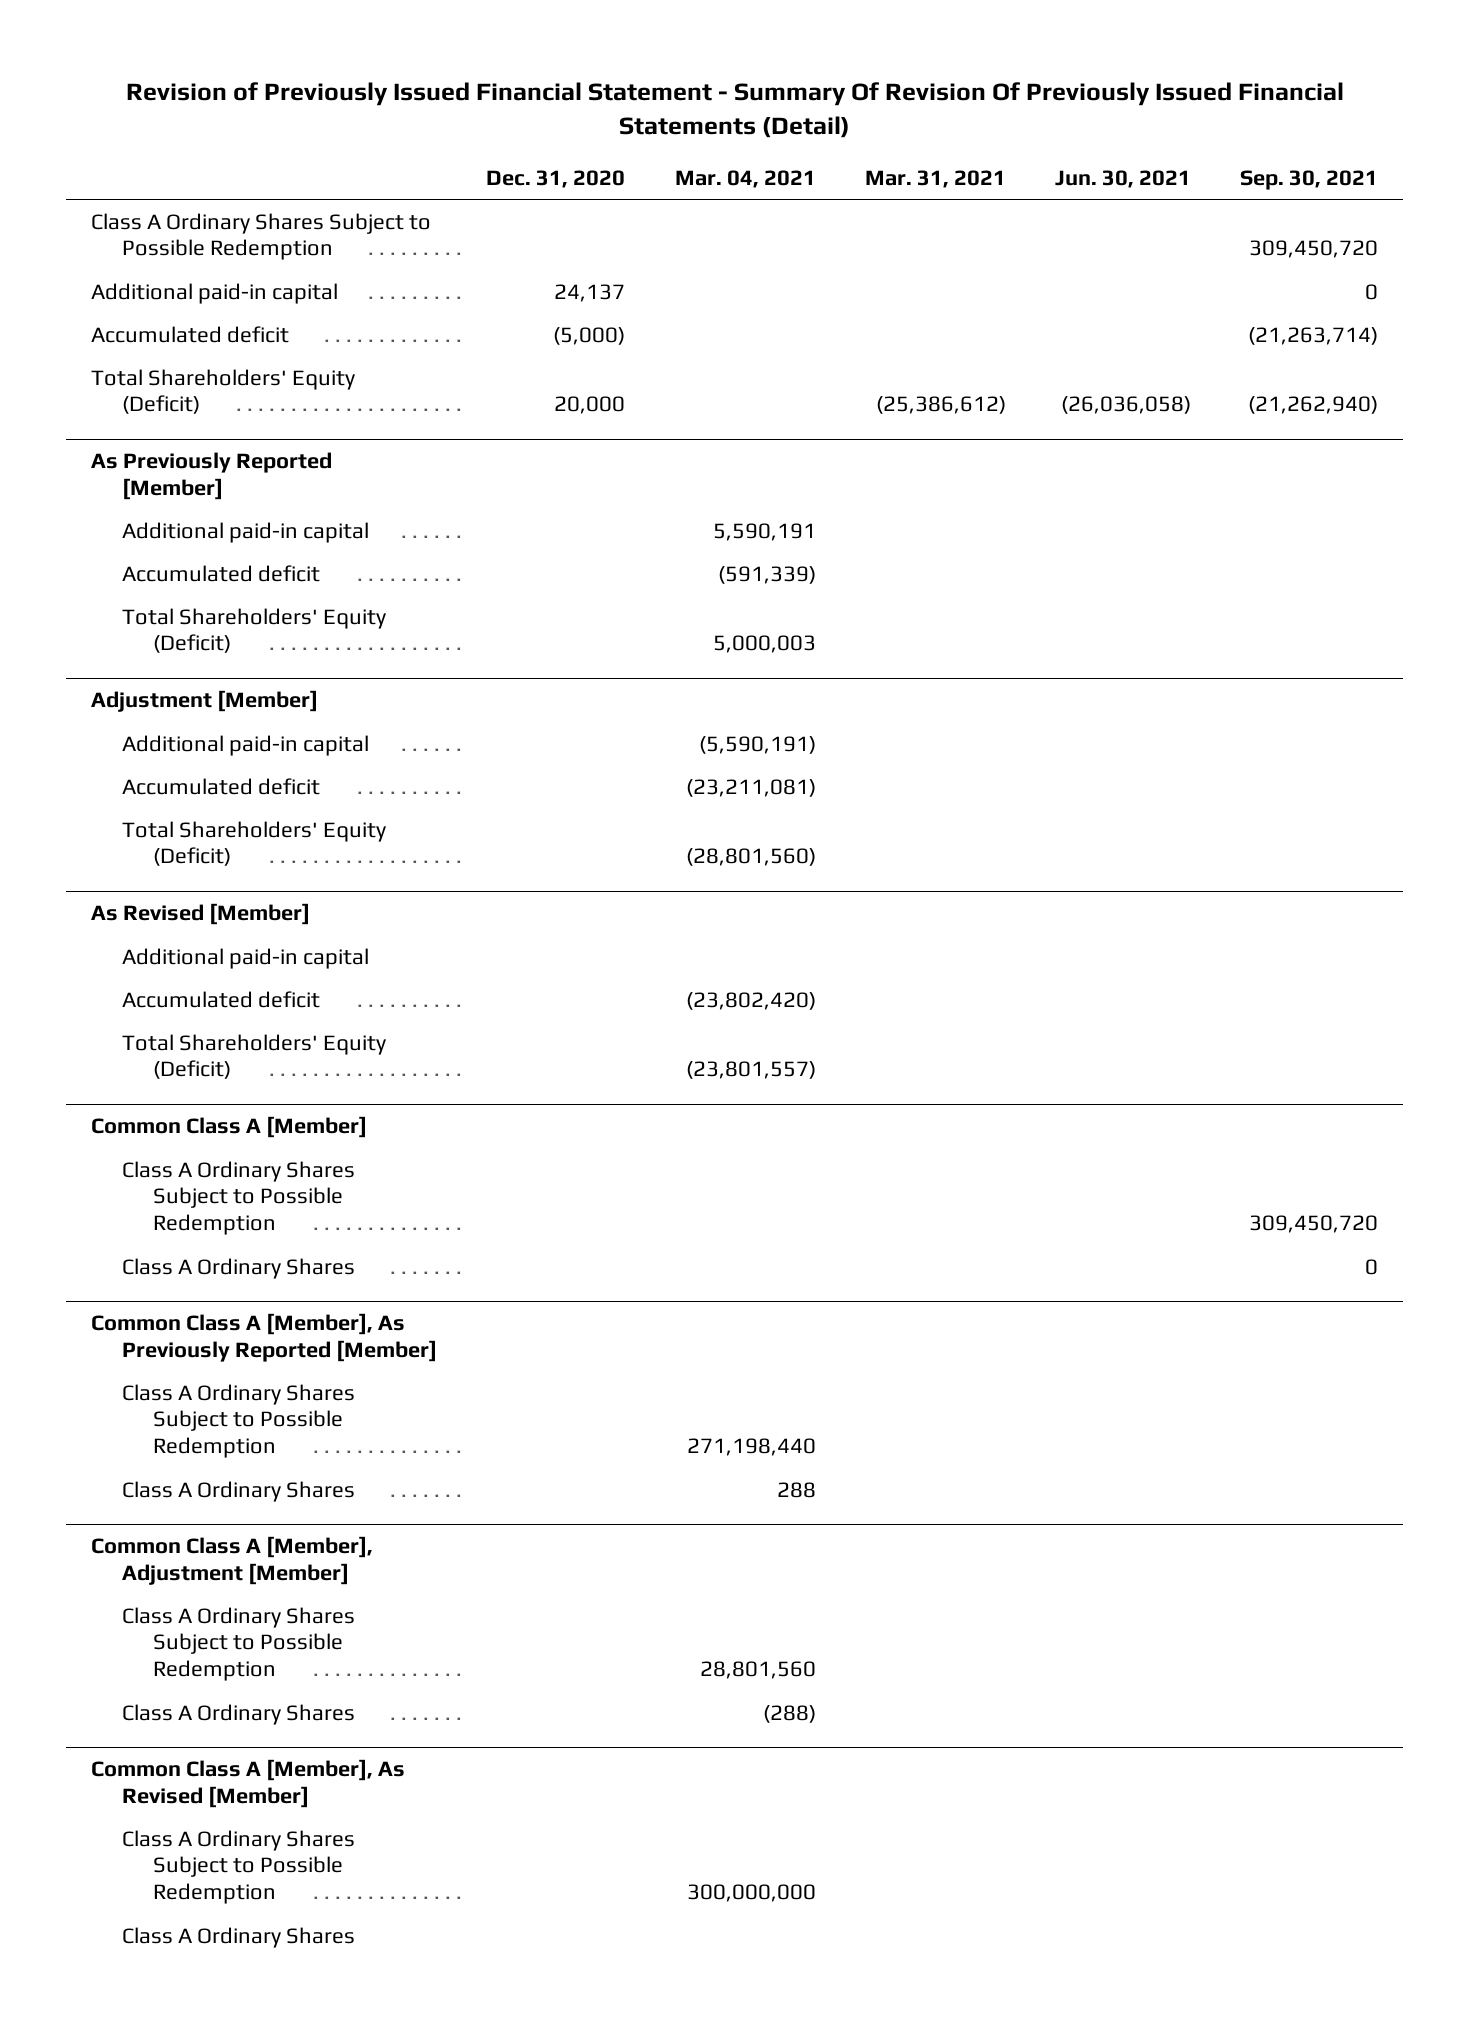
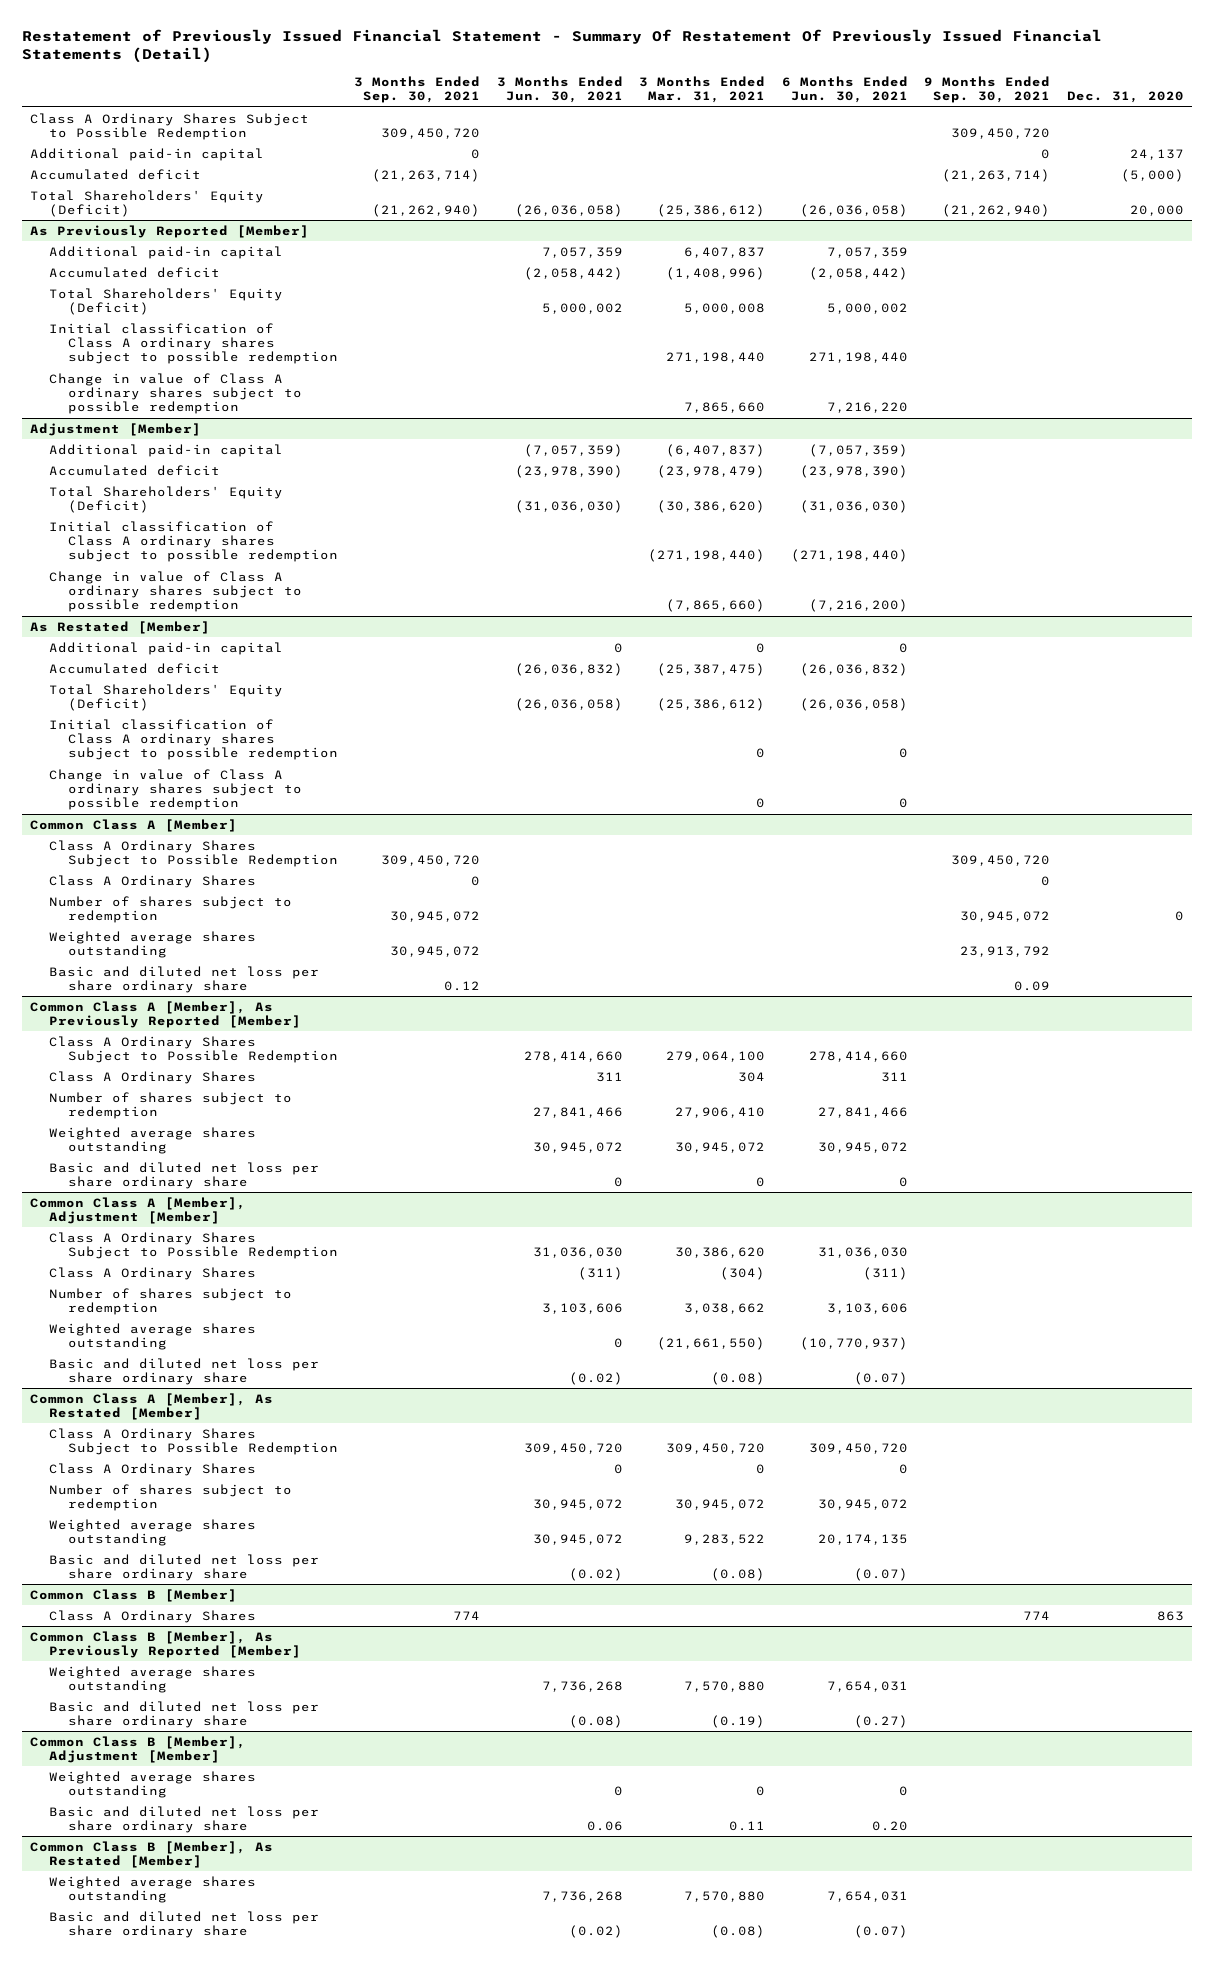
- Revision of Previously Issued Financial Statement - Summary Of Revision Of Previously Issued Financial Statements (Detail)
+ Restatement of Previously Issued Financial Statement - Summary Of Restatement Of Previously Issued Financial Statements (Detail)
- | Dec. 31, 2020 | Mar. 04, 2021 | Mar. 31, 2021 | Jun. 30, 2021 | Sep. 30, 2021
+ | 3 Months Ended Sep. 30, 2021 | 3 Months Ended Jun. 30, 2021 | 3 Months Ended Mar. 31, 2021 | 6 Months Ended Jun. 30, 2021 | 9 Months Ended Sep. 30, 2021 | Dec. 31, 2020
@ As Previously Reported [Member]
+ Initial classification of Class A ordinary shares subject to possible redemption | | | 271,198,440 | 271,198,440 | |
+ Change in value of Class A ordinary shares subject to possible redemption | | | 7,865,660 | 7,216,220 | |
- As Revised [Member]
@ Adjustment [Member]
+ Initial classification of Class A ordinary shares subject to possible redemption | | | (271,198,440) | (271,198,440) | |
+ Change in value of Class A ordinary shares subject to possible redemption | | | (7,865,660) | (7,216,200) | |
+ As Restated [Member]
+ Initial classification of Class A ordinary shares subject to possible redemption | | | 0 | 0 | |
+ Change in value of Class A ordinary shares subject to possible redemption | | | 0 | 0 | |
@ Common Class A [Member]
+ Number of shares subject to redemption | 30,945,072 | | | | 30,945,072 | 0
+ Weighted average shares outstanding | 30,945,072 | | | | 23,913,792 |
+ Basic and diluted net loss per share ordinary share | 0.12 | | | | 0.09 |
@ Common Class A [Member], As Previously Reported [Member]
+ Number of shares subject to redemption | | 27,841,466 | 27,906,410 | 27,841,466 | |
+ Weighted average shares outstanding | | 30,945,072 | 30,945,072 | 30,945,072 | |
+ Basic and diluted net loss per share ordinary share | | 0 | 0 | 0 | |
- Common Class A [Member], As Revised [Member]
@ Common Class A [Member], Adjustment [Member]
+ Number of shares subject to redemption | | 3,103,606 | 3,038,662 | 3,103,606 | |
+ Weighted average shares outstanding | | 0 | (21,661,550) | (10,770,937) | |
+ Basic and diluted net loss per share ordinary share | | (0.02) | (0.08) | (0.07) | |
+ Common Class A [Member], As Restated [Member]
+ Number of shares subject to redemption | | 30,945,072 | 30,945,072 | 30,945,072 | |
+ Weighted average shares outstanding | | 30,945,072 | 9,283,522 | 20,174,135 | |
+ Basic and diluted net loss per share ordinary share | | (0.02) | (0.08) | (0.07) | |
+ Common Class B [Member]
+ Class A Ordinary Shares | 774 | | | | 774 | 863
+ Common Class B [Member], As Previously Reported [Member]
+ Weighted average shares outstanding | | 7,736,268 | 7,570,880 | 7,654,031 | |
+ Basic and diluted net loss per share ordinary share | | (0.08) | (0.19) | (0.27) | |
+ Common Class B [Member], Adjustment [Member]
+ Weighted average shares outstanding | | 0 | 0 | 0 | |
+ Basic and diluted net loss per share ordinary share | | 0.06 | 0.11 | 0.20 | |
+ Common Class B [Member], As Restated [Member]
+ Weighted average shares outstanding | | 7,736,268 | 7,570,880 | 7,654,031 | |
+ Basic and diluted net loss per share ordinary share | | (0.02) | (0.08) | (0.07) | |

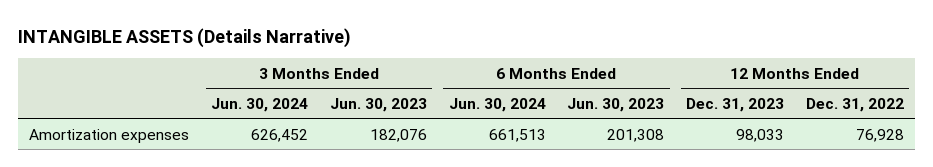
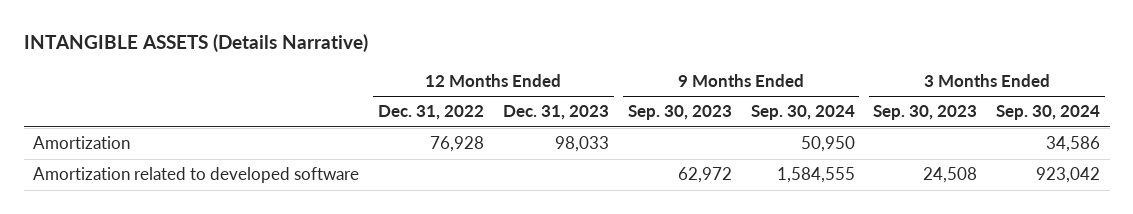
- | 3 Months Ended Jun. 30, 2024 | 3 Months Ended Jun. 30, 2023 | 6 Months Ended Jun. 30, 2024 | 6 Months Ended Jun. 30, 2023 | 12 Months Ended Dec. 31, 2023 | 12 Months Ended Dec. 31, 2022
+ | 12 Months Ended Dec. 31, 2022 | 12 Months Ended Dec. 31, 2023 | 9 Months Ended Sep. 30, 2023 | 9 Months Ended Sep. 30, 2024 | 3 Months Ended Sep. 30, 2023 | 3 Months Ended Sep. 30, 2024
- Amortization expenses | 626,452 | 182,076 | 661,513 | 201,308 | 98,033 | 76,928
+ Amortization | 76,928 | 98,033 | | 50,950 | | 34,586
+ Amortization related to developed software | | | 62,972 | 1,584,555 | 24,508 | 923,042

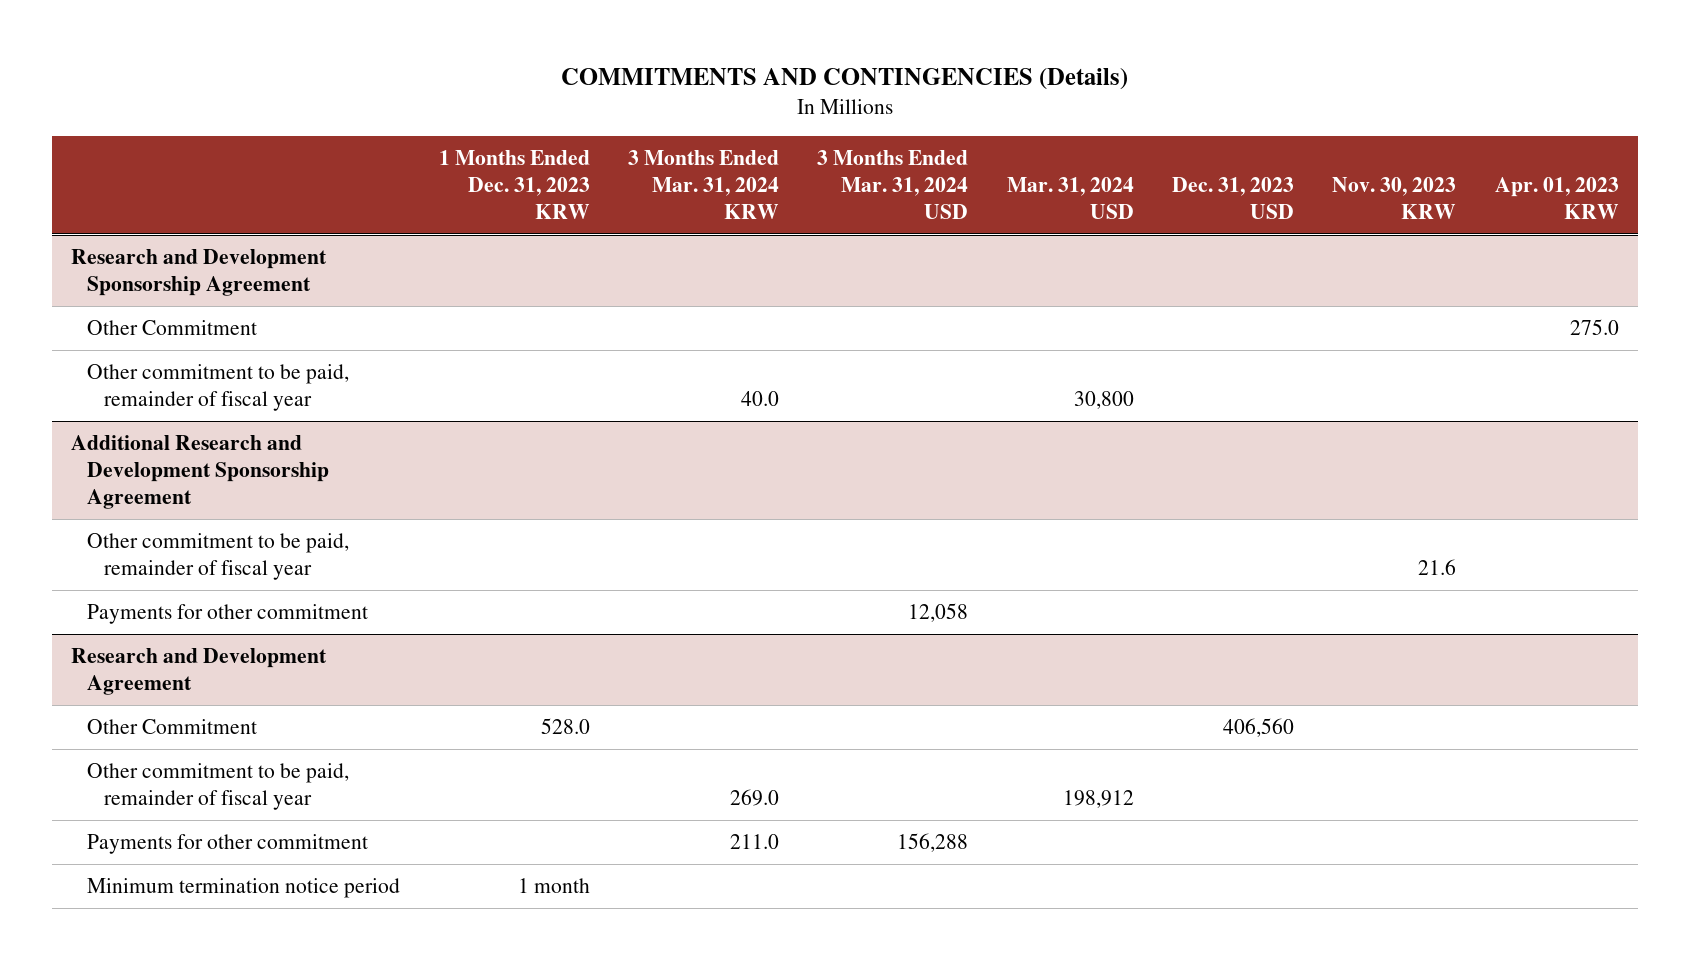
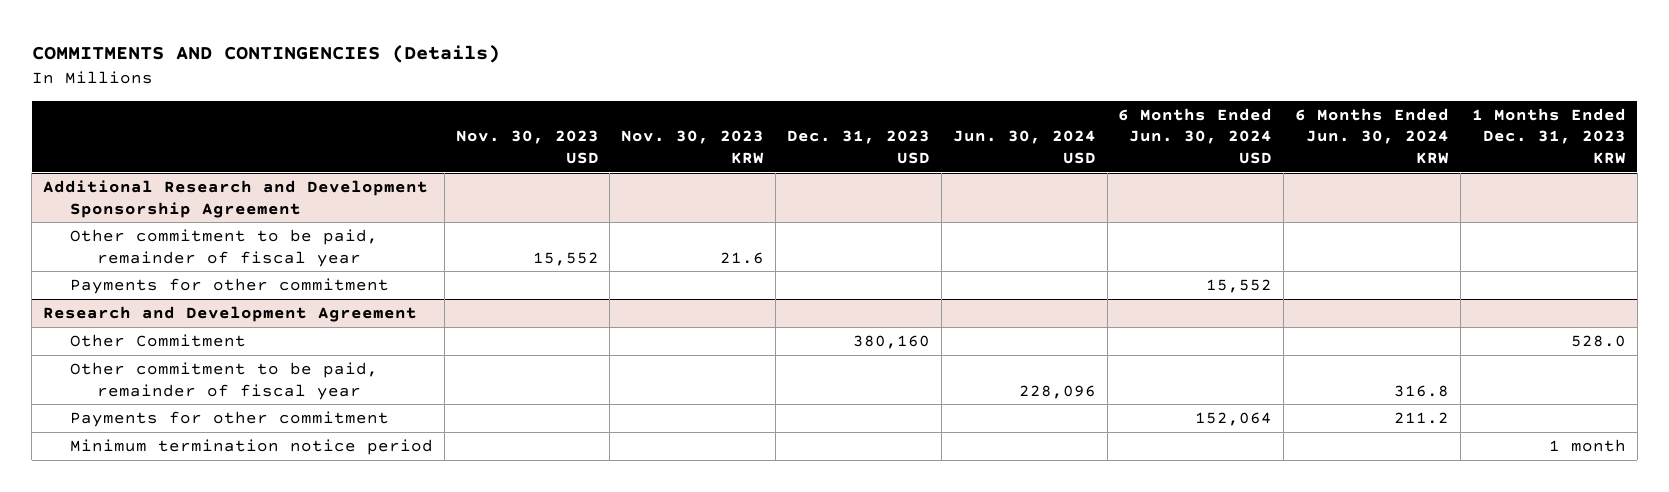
- | 1 Months Ended Dec. 31, 2023 KRW | 3 Months Ended Mar. 31, 2024 KRW | 3 Months Ended Mar. 31, 2024 USD | Mar. 31, 2024 USD | Dec. 31, 2023 USD | Nov. 30, 2023 KRW | Apr. 01, 2023 KRW
+ | Nov. 30, 2023 USD | Nov. 30, 2023 KRW | Dec. 31, 2023 USD | Jun. 30, 2024 USD | 6 Months Ended Jun. 30, 2024 USD | 6 Months Ended Jun. 30, 2024 KRW | 1 Months Ended Dec. 31, 2023 KRW
- Research and Development Sponsorship Agreement
- Other Commitment | | | | | | | 275.0
- Other commitment to be paid, remainder of fiscal year | | 40.0 | | 30,800 | | |
@ Research and Development Agreement
- Other Commitment | 528.0 | | | | 406,560 | |
+ Other Commitment | | | 380,160 | | | | 528.0

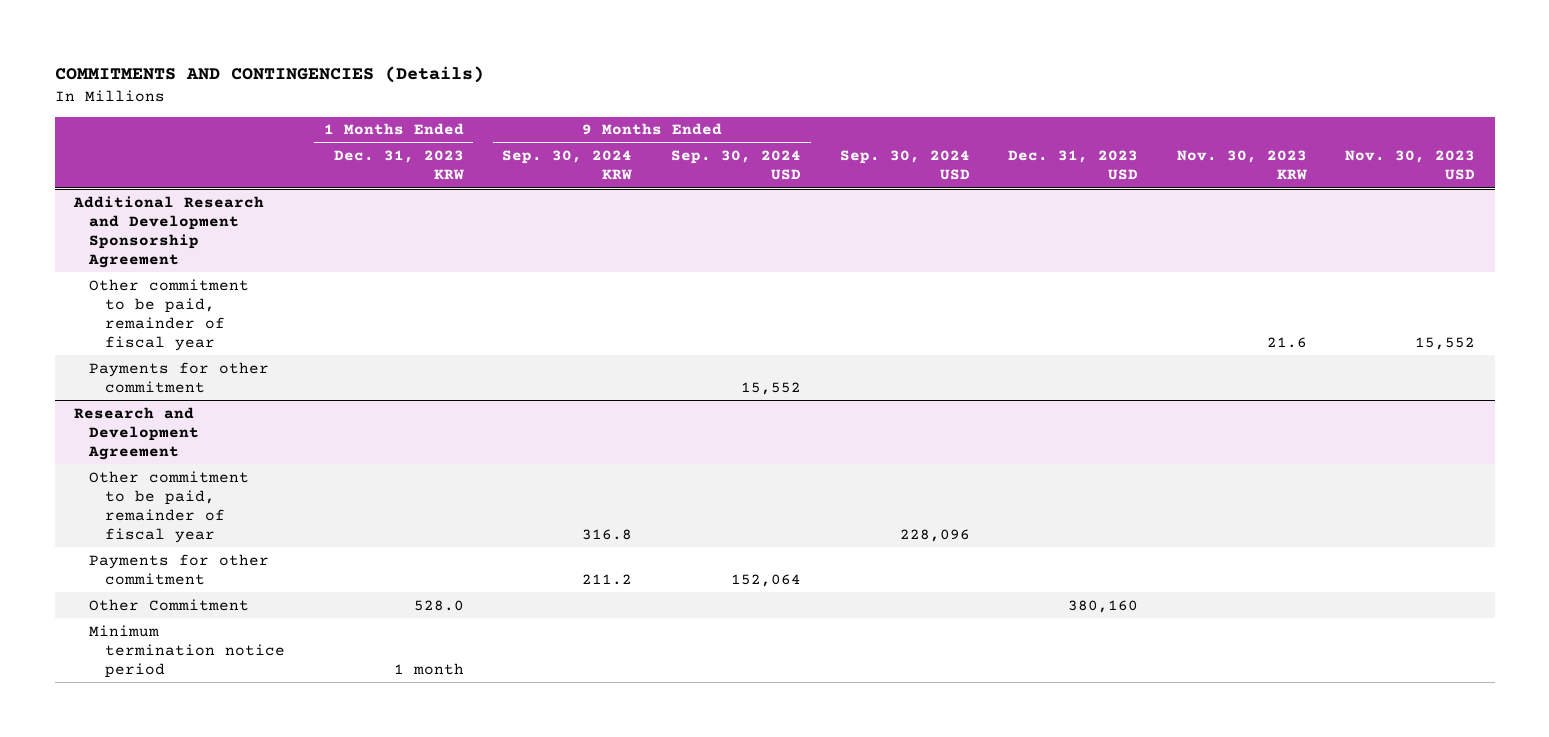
- | Nov. 30, 2023 USD | Nov. 30, 2023 KRW | Dec. 31, 2023 USD | Jun. 30, 2024 USD | 6 Months Ended Jun. 30, 2024 USD | 6 Months Ended Jun. 30, 2024 KRW | 1 Months Ended Dec. 31, 2023 KRW
+ | 1 Months Ended Dec. 31, 2023 KRW | 9 Months Ended Sep. 30, 2024 KRW | 9 Months Ended Sep. 30, 2024 USD | Sep. 30, 2024 USD | Dec. 31, 2023 USD | Nov. 30, 2023 KRW | Nov. 30, 2023 USD
@ Research and Development Agreement
moved down: Other Commitment | 528.0 | | | | 380,160 | |

